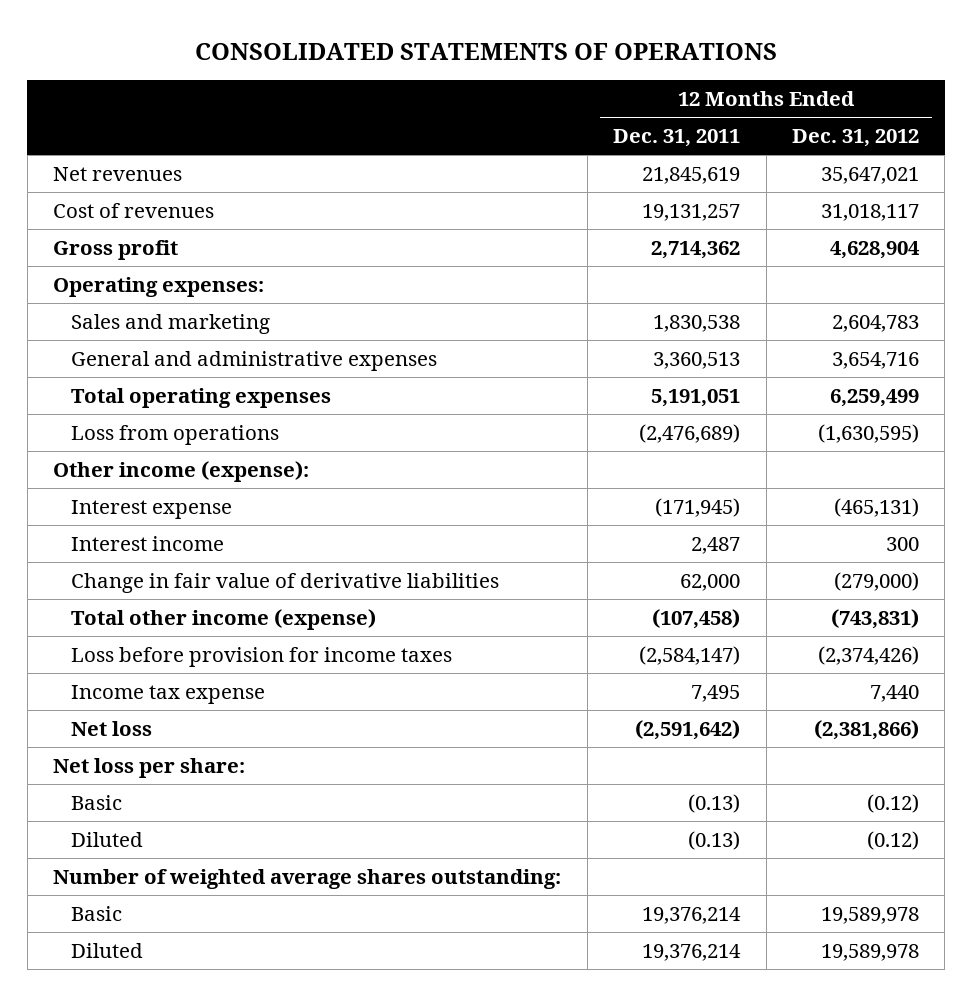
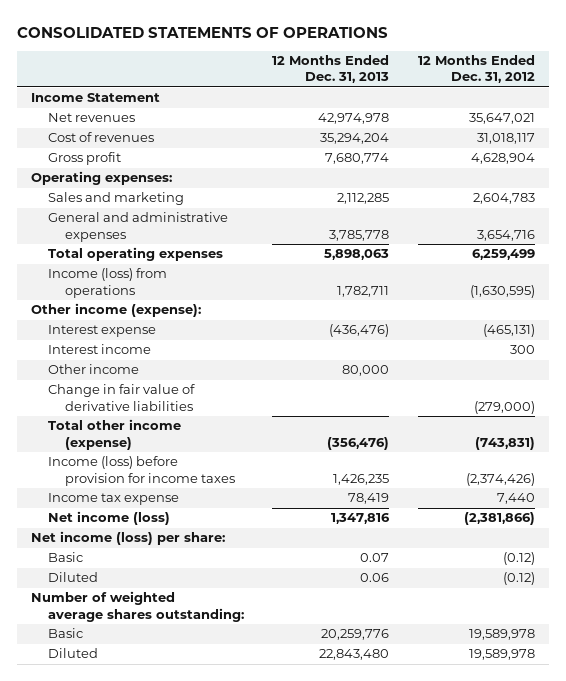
- | 12 Months Ended Dec. 31, 2011 | 12 Months Ended Dec. 31, 2012
+ | 12 Months Ended Dec. 31, 2013 | 12 Months Ended Dec. 31, 2012
+ Income Statement
- Loss from operations | (2,476,689) | (1,630,595)
+ Income (loss) from operations | 1,782,711 | (1,630,595)
+ Other income | 80,000 |
- Loss before provision for income taxes | (2,584,147) | (2,374,426)
+ Income (loss) before provision for income taxes | 1,426,235 | (2,374,426)
- Net loss | (2,591,642) | (2,381,866)
- Net loss per share:
+ Net income (loss) | 1,347,816 | (2,381,866)
+ Net income (loss) per share:

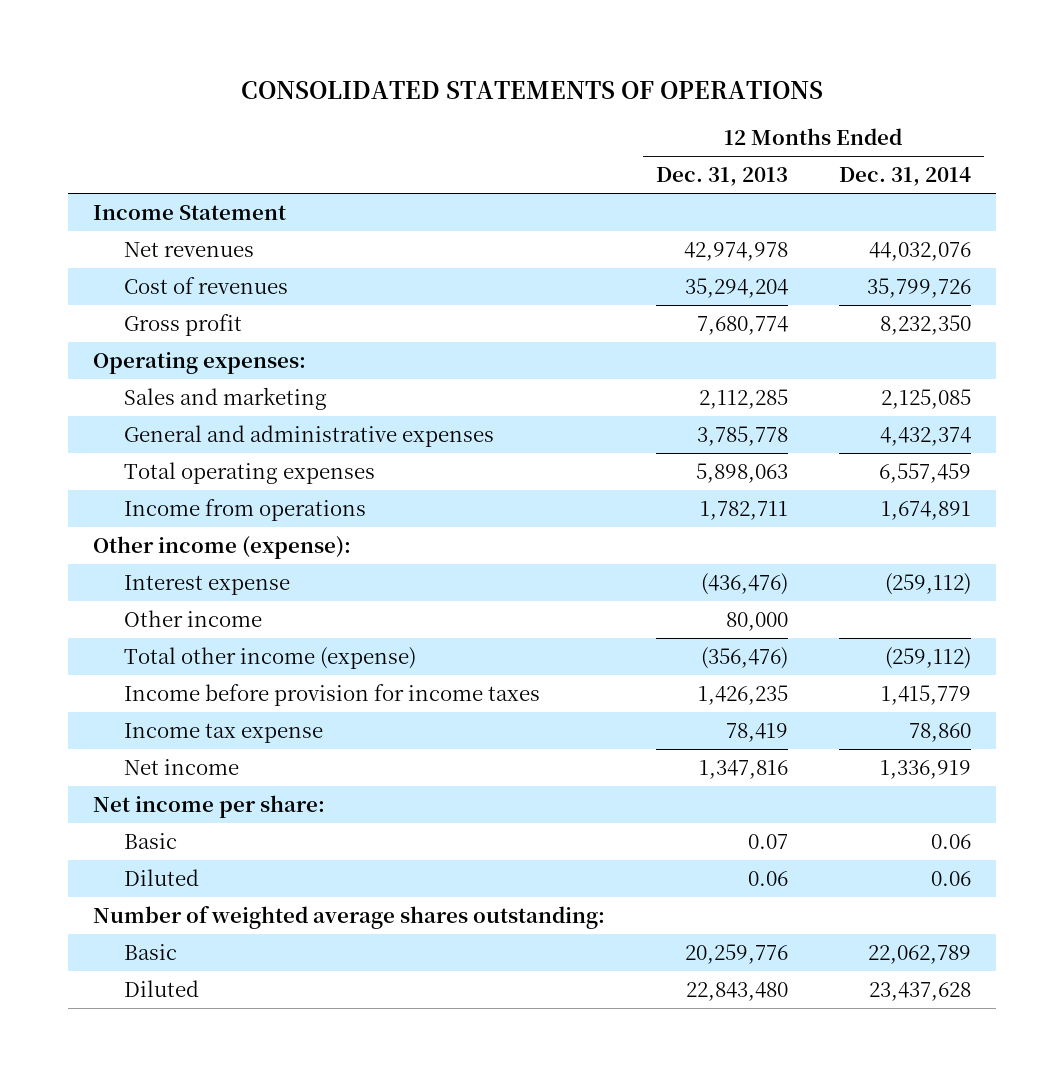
- | 12 Months Ended Dec. 31, 2013 | 12 Months Ended Dec. 31, 2012
+ | 12 Months Ended Dec. 31, 2013 | 12 Months Ended Dec. 31, 2014
- Income (loss) from operations | 1,782,711 | (1,630,595)
+ Income from operations | 1,782,711 | 1,674,891
- Interest income | | 300
- Change in fair value of derivative liabilities | | (279,000)
- Income (loss) before provision for income taxes | 1,426,235 | (2,374,426)
+ Income before provision for income taxes | 1,426,235 | 1,415,779
- Net income (loss) | 1,347,816 | (2,381,866)
- Net income (loss) per share:
+ Net income | 1,347,816 | 1,336,919
+ Net income per share:

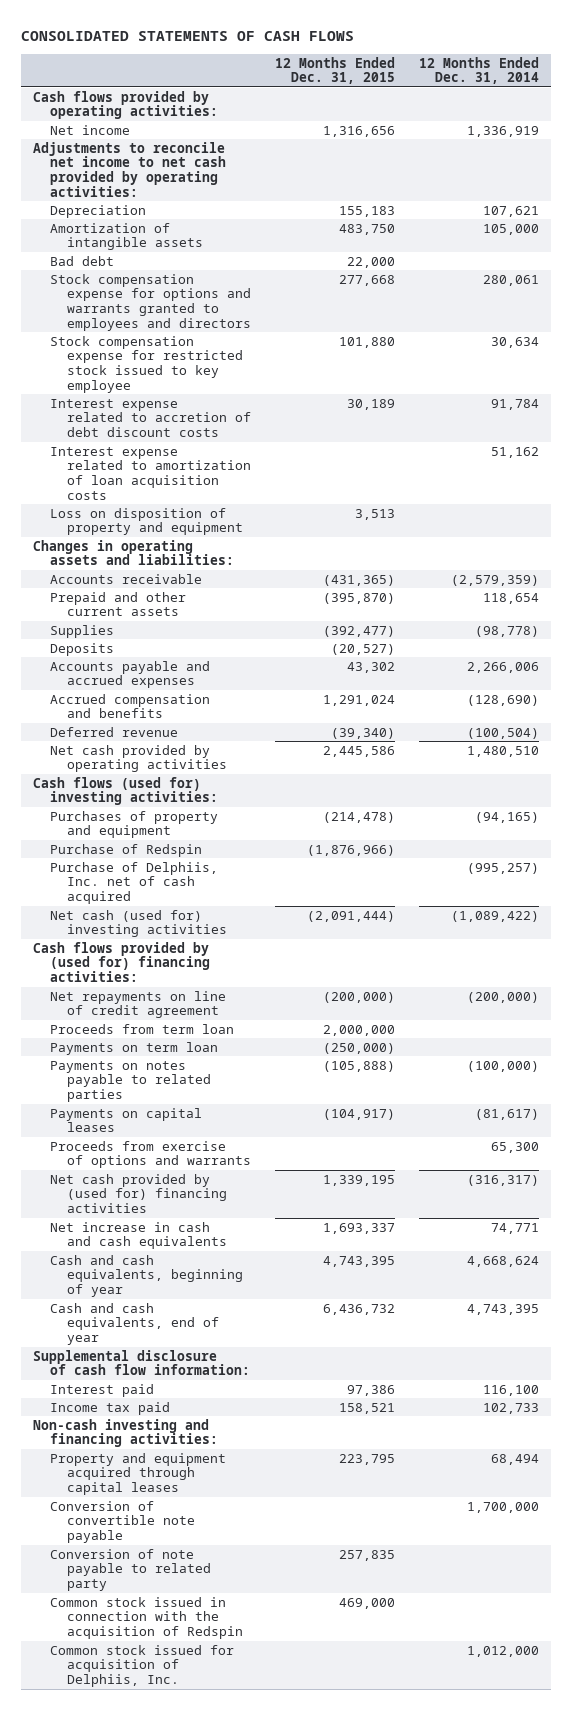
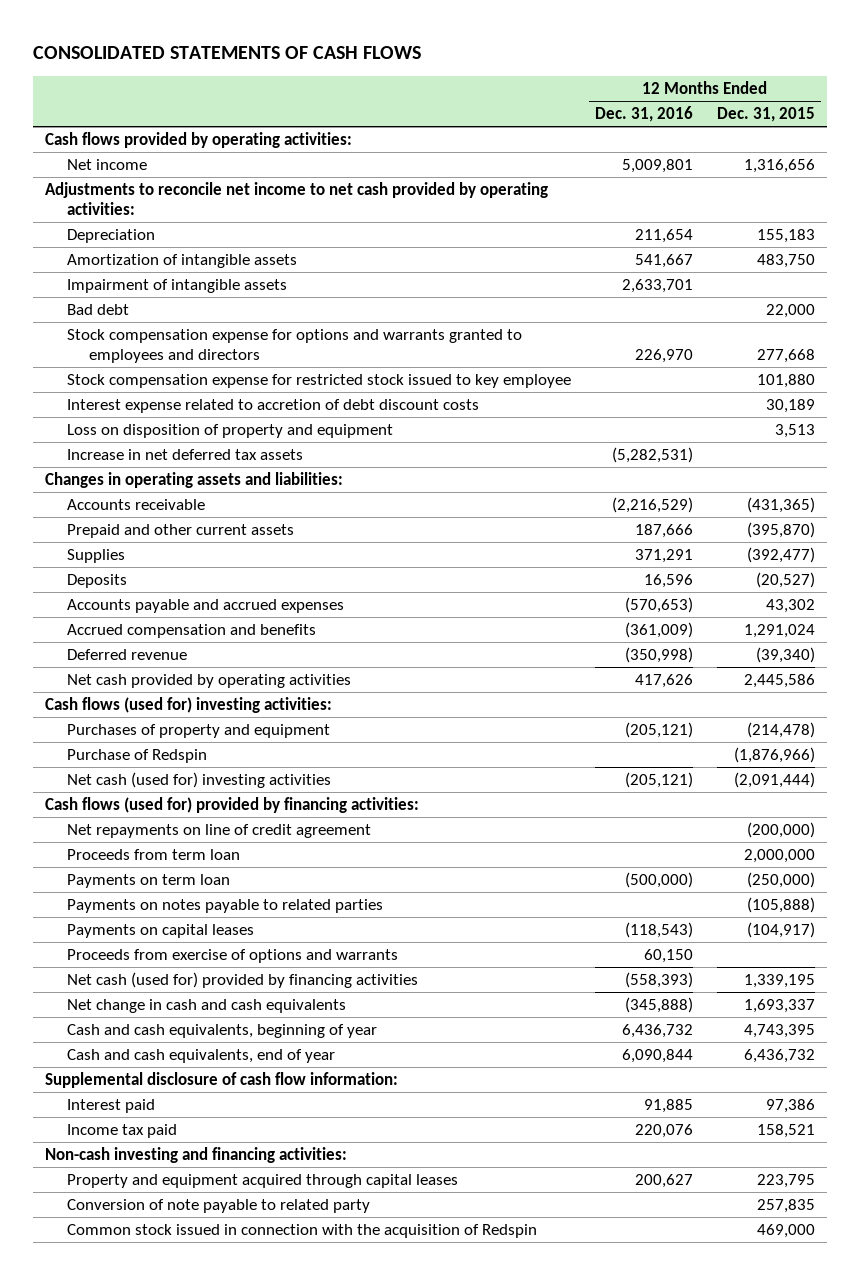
- | 12 Months Ended Dec. 31, 2015 | 12 Months Ended Dec. 31, 2014
+ | 12 Months Ended Dec. 31, 2016 | 12 Months Ended Dec. 31, 2015
+ Impairment of intangible assets | 2,633,701 |
- Interest expense related to amortization of loan acquisition costs | | 51,162
+ Increase in net deferred tax assets | (5,282,531) |
- Purchase of Delphiis, Inc. net of cash acquired | | (995,257)
- Cash flows provided by (used for) financing activities:
+ Cash flows (used for) provided by financing activities:
- Net cash provided by (used for) financing activities | 1,339,195 | (316,317)
- Net increase in cash and cash equivalents | 1,693,337 | 74,771
+ Net cash (used for) provided by financing activities | (558,393) | 1,339,195
+ Net change in cash and cash equivalents | (345,888) | 1,693,337
- Conversion of convertible note payable | | 1,700,000
- Common stock issued for acquisition of Delphiis, Inc. | | 1,012,000

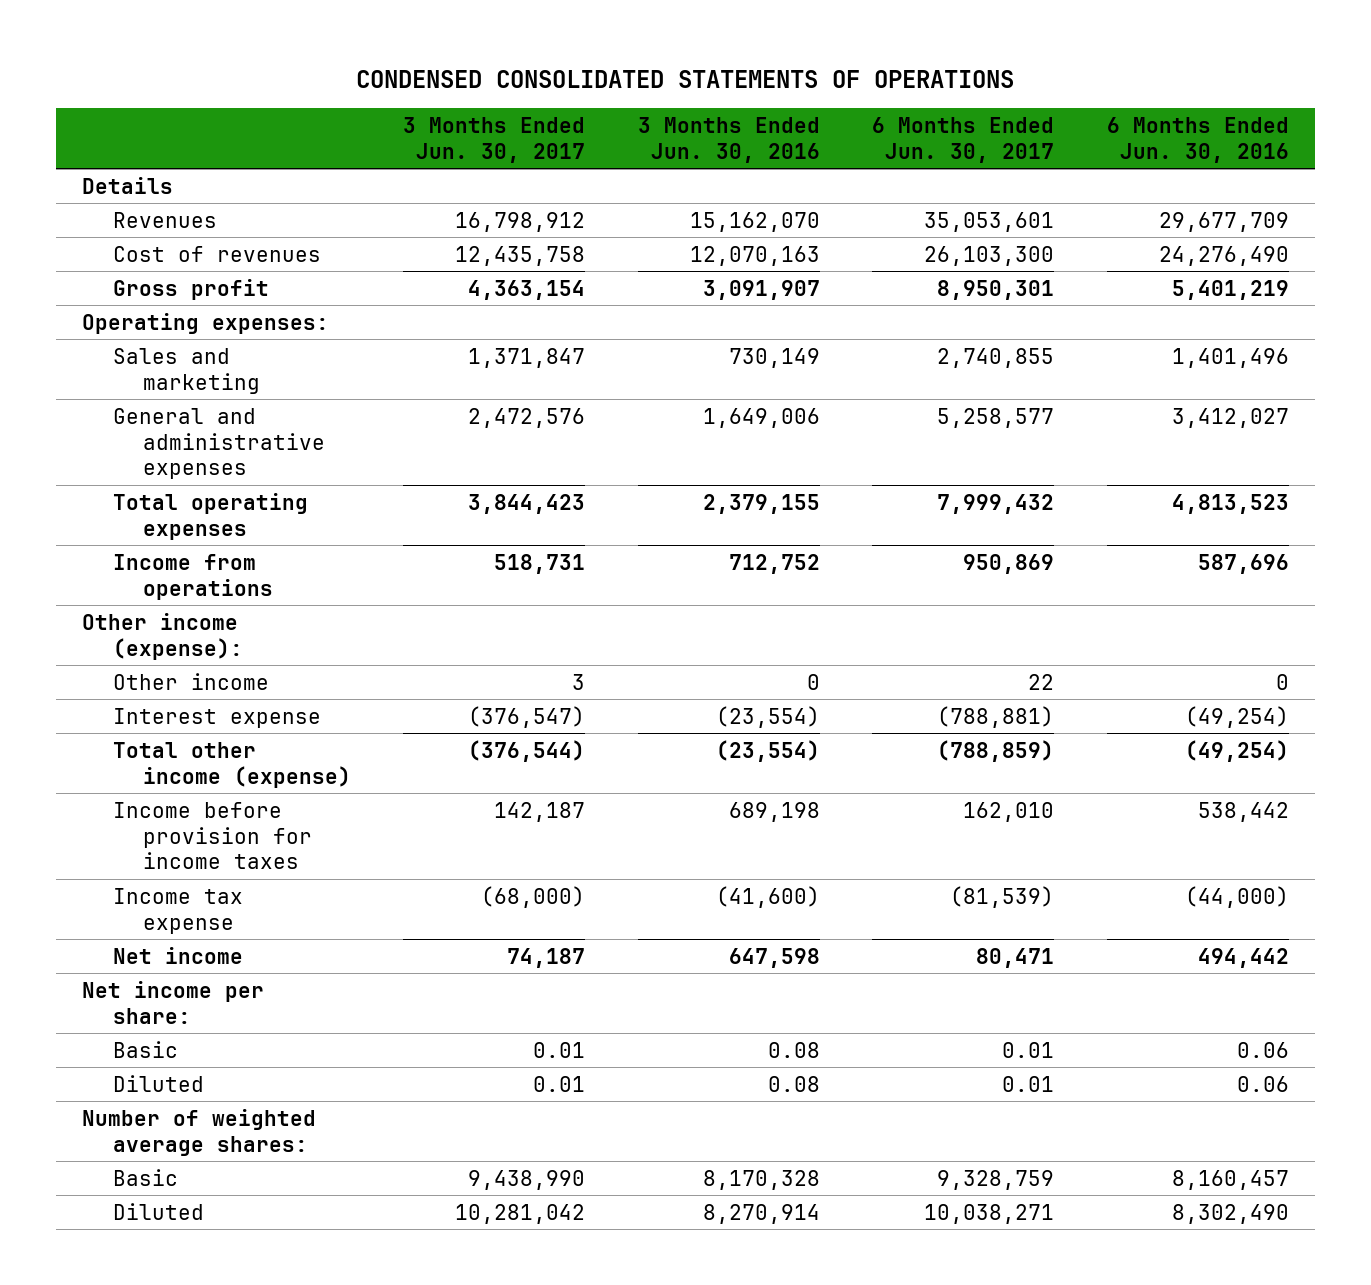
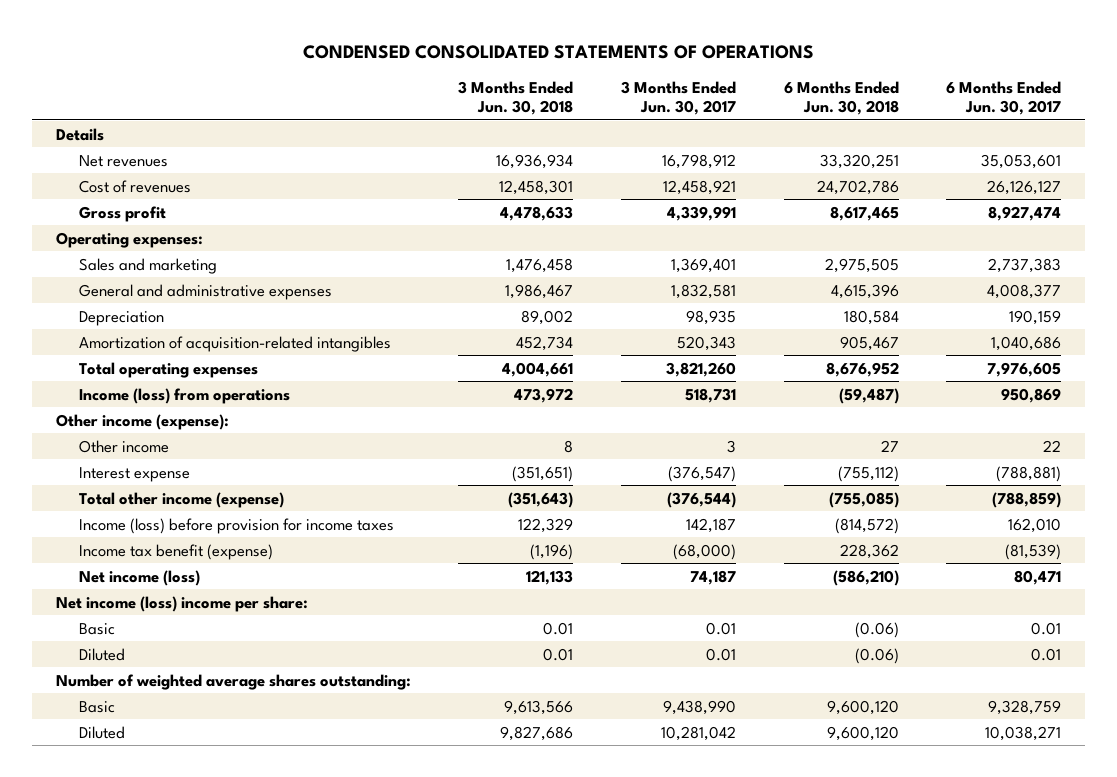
- | 3 Months Ended Jun. 30, 2017 | 3 Months Ended Jun. 30, 2016 | 6 Months Ended Jun. 30, 2017 | 6 Months Ended Jun. 30, 2016
+ | 3 Months Ended Jun. 30, 2018 | 3 Months Ended Jun. 30, 2017 | 6 Months Ended Jun. 30, 2018 | 6 Months Ended Jun. 30, 2017
- Revenues | 16,798,912 | 15,162,070 | 35,053,601 | 29,677,709
- Cost of revenues | 12,435,758 | 12,070,163 | 26,103,300 | 24,276,490
- Gross profit | 4,363,154 | 3,091,907 | 8,950,301 | 5,401,219
+ Net revenues | 16,936,934 | 16,798,912 | 33,320,251 | 35,053,601
+ Cost of revenues | 12,458,301 | 12,458,921 | 24,702,786 | 26,126,127
+ Gross profit | 4,478,633 | 4,339,991 | 8,617,465 | 8,927,474
- Sales and marketing | 1,371,847 | 730,149 | 2,740,855 | 1,401,496
- General and administrative expenses | 2,472,576 | 1,649,006 | 5,258,577 | 3,412,027
- Total operating expenses | 3,844,423 | 2,379,155 | 7,999,432 | 4,813,523
- Income from operations | 518,731 | 712,752 | 950,869 | 587,696
+ Sales and marketing | 1,476,458 | 1,369,401 | 2,975,505 | 2,737,383
+ General and administrative expenses | 1,986,467 | 1,832,581 | 4,615,396 | 4,008,377
+ Depreciation | 89,002 | 98,935 | 180,584 | 190,159
+ Amortization of acquisition-related intangibles | 452,734 | 520,343 | 905,467 | 1,040,686
+ Total operating expenses | 4,004,661 | 3,821,260 | 8,676,952 | 7,976,605
+ Income (loss) from operations | 473,972 | 518,731 | (59,487) | 950,869
- Income before provision for income taxes | 142,187 | 689,198 | 162,010 | 538,442
- Income tax expense | (68,000) | (41,600) | (81,539) | (44,000)
- Net income | 74,187 | 647,598 | 80,471 | 494,442
- Net income per share:
+ Income (loss) before provision for income taxes | 122,329 | 142,187 | (814,572) | 162,010
+ Income tax benefit (expense) | (1,196) | (68,000) | 228,362 | (81,539)
+ Net income (loss) | 121,133 | 74,187 | (586,210) | 80,471
+ Net income (loss) income per share:
- Number of weighted average shares:
+ Number of weighted average shares outstanding:

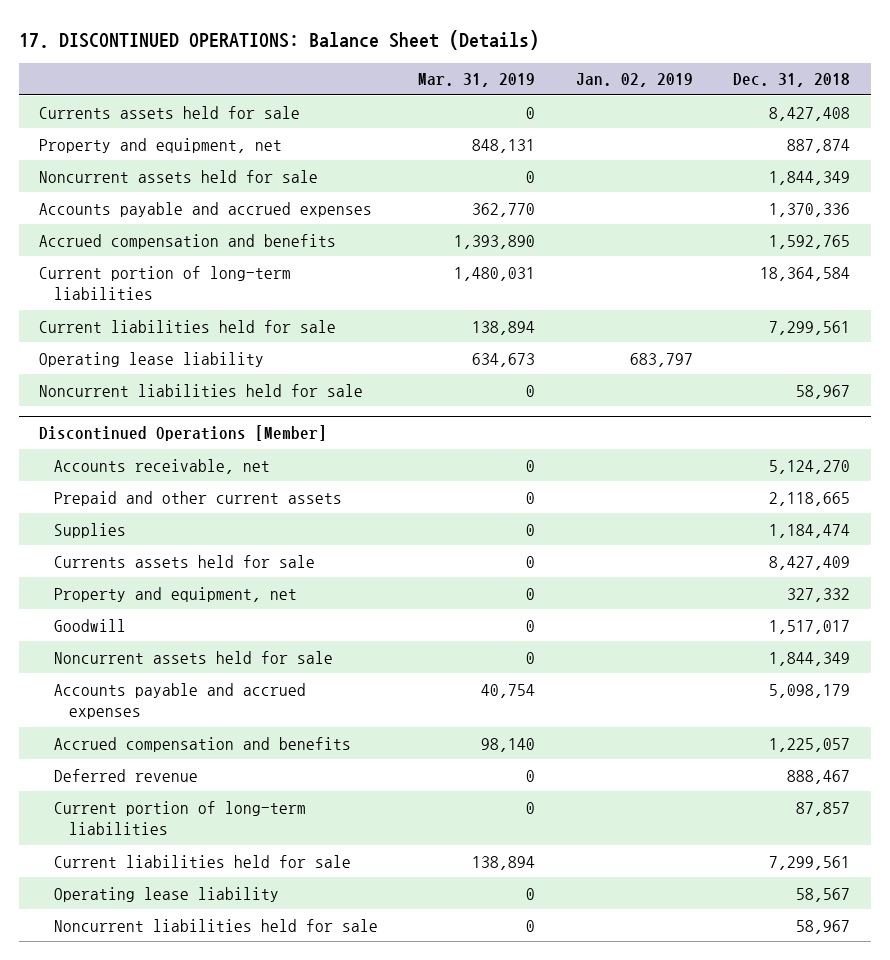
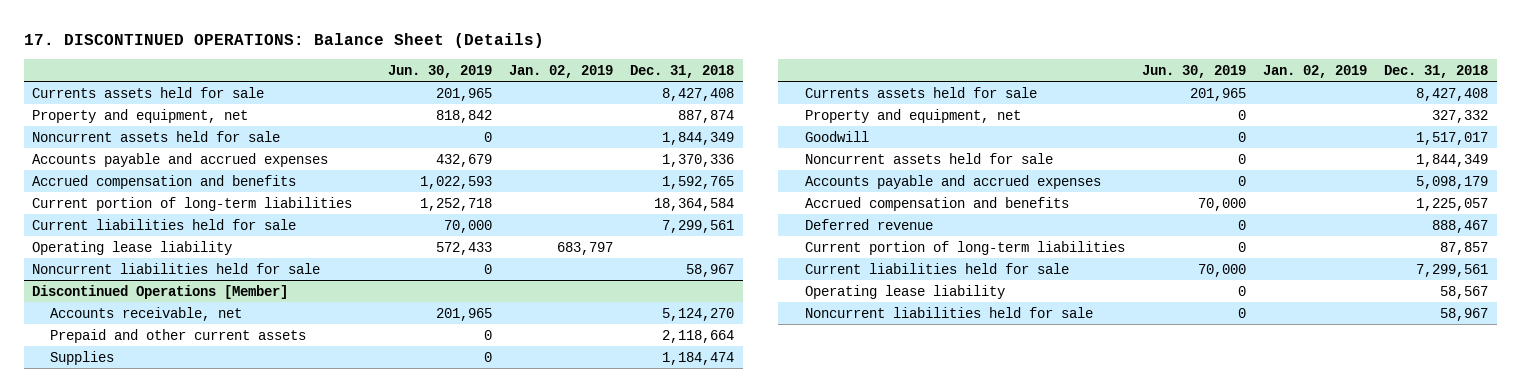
- | Mar. 31, 2019 | Jan. 02, 2019 | Dec. 31, 2018
+ | Jun. 30, 2019 | Jan. 02, 2019 | Dec. 31, 2018
@ Discontinued Operations [Member]
- Prepaid and other current assets | 0 | | 2,118,665
+ Prepaid and other current assets | 0 | | 2,118,664
- Currents assets held for sale | 0 | | 8,427,409
+ Currents assets held for sale | 201,965 | | 8,427,408

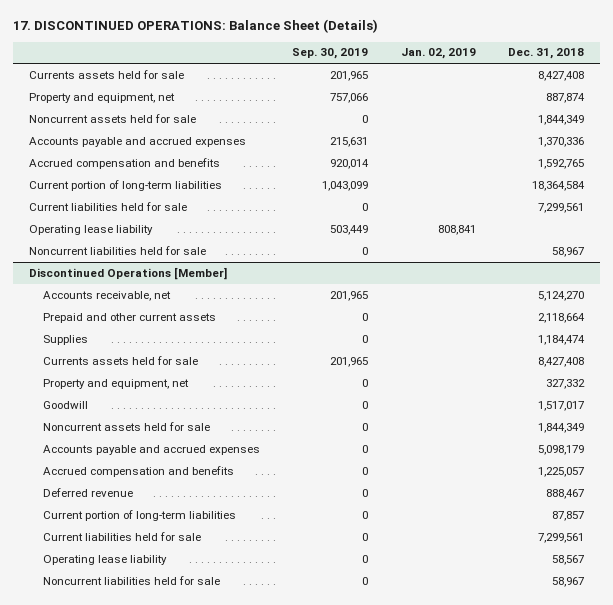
- | Jun. 30, 2019 | Jan. 02, 2019 | Dec. 31, 2018
+ | Sep. 30, 2019 | Jan. 02, 2019 | Dec. 31, 2018
- Operating lease liability | 572,433 | 683,797 |
+ Operating lease liability | 503,449 | 808,841 |

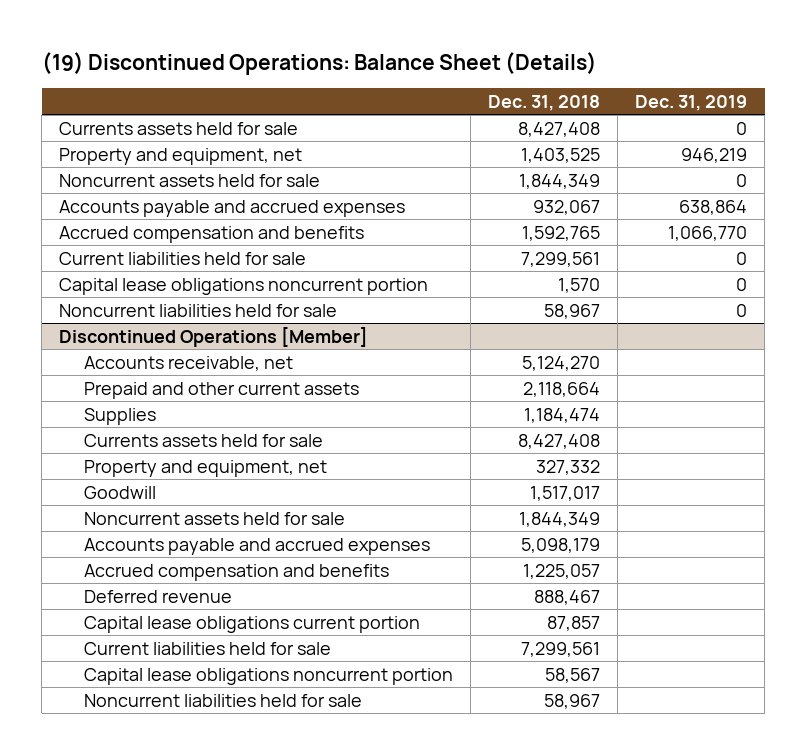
- 17. DISCONTINUED OPERATIONS: Balance Sheet (Details)
+ (19) Discontinued Operations: Balance Sheet (Details)
- | Sep. 30, 2019 | Jan. 02, 2019 | Dec. 31, 2018
+ | Dec. 31, 2018 | Dec. 31, 2019
- Property and equipment, net | 757,066 | | 887,874
+ Property and equipment, net | 1,403,525 | 946,219
- Accounts payable and accrued expenses | 215,631 | | 1,370,336
+ Accounts payable and accrued expenses | 932,067 | 638,864
- Current portion of long-term liabilities | 1,043,099 | | 18,364,584
- Operating lease liability | 503,449 | 808,841 |
+ Capital lease obligations noncurrent portion | 1,570 | 0
@ Discontinued Operations [Member]
- Current portion of long-term liabilities | 0 | | 87,857
+ Capital lease obligations current portion | 87,857 |
- Operating lease liability | 0 | | 58,567
+ Capital lease obligations noncurrent portion | 58,567 |

